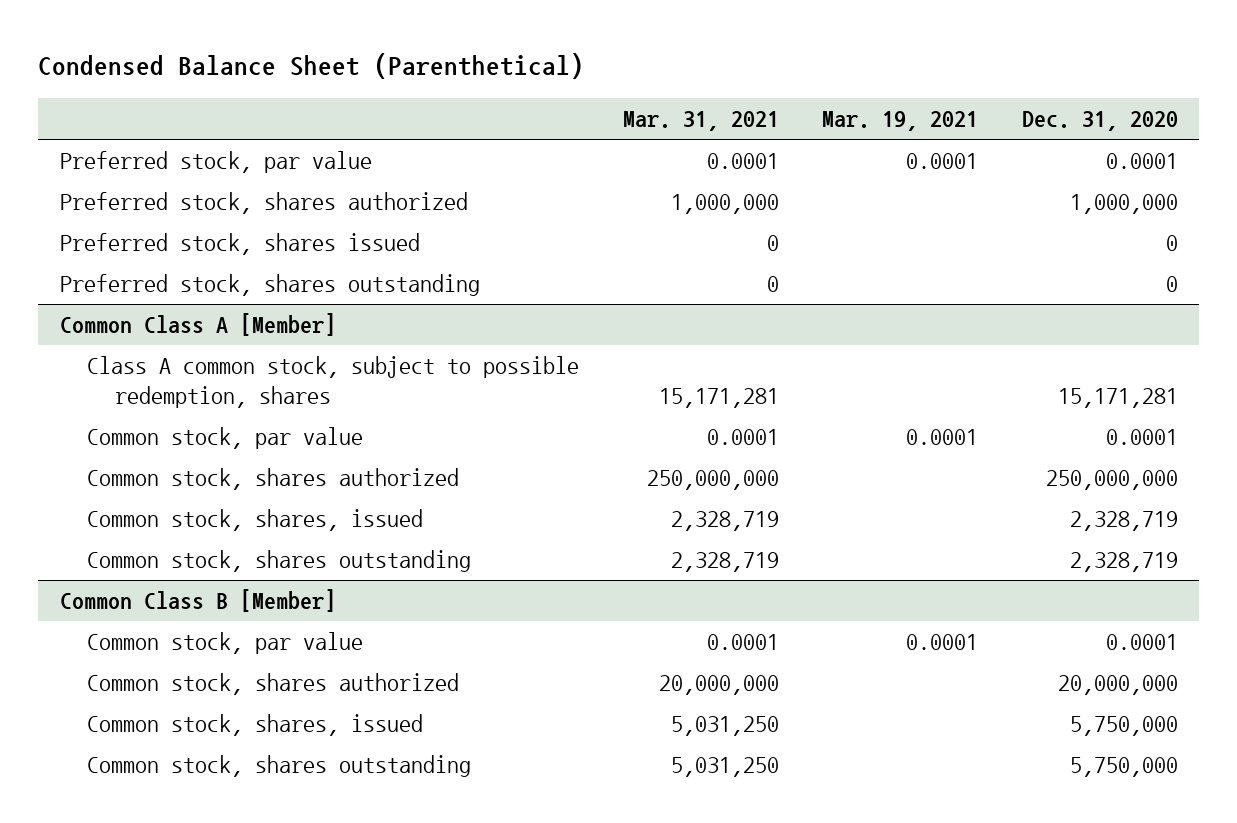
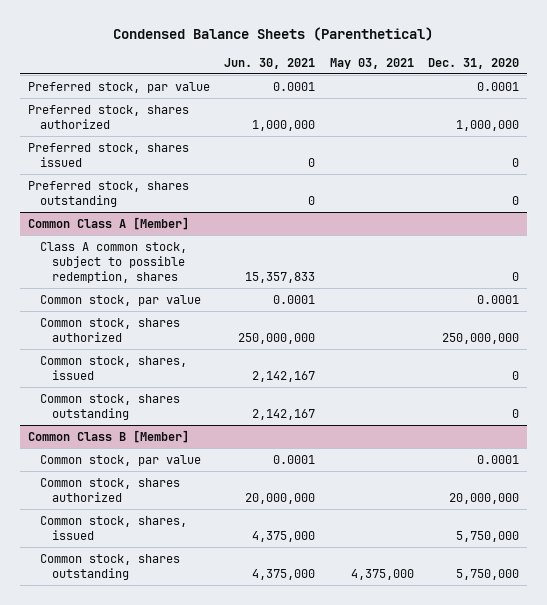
- Condensed Balance Sheet (Parenthetical)
+ Condensed Balance Sheets (Parenthetical)
- | Mar. 31, 2021 | Mar. 19, 2021 | Dec. 31, 2020
+ | Jun. 30, 2021 | May 03, 2021 | Dec. 31, 2020
@ Common Class A [Member]
- Class A common stock, subject to possible redemption, shares | 15,171,281 | | 15,171,281
+ Class A common stock, subject to possible redemption, shares | 15,357,833 | | 0
- Common stock, shares, issued | 2,328,719 | | 2,328,719
- Common stock, shares outstanding | 2,328,719 | | 2,328,719
+ Common stock, shares, issued | 2,142,167 | | 0
+ Common stock, shares outstanding | 2,142,167 | | 0

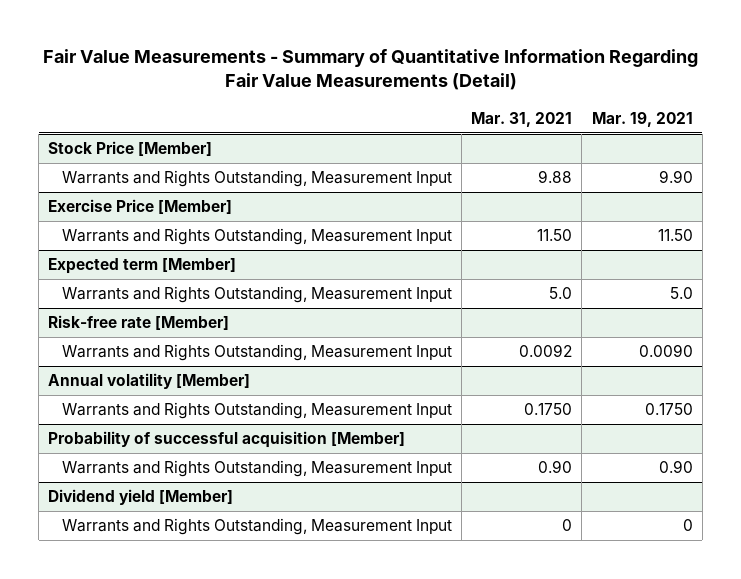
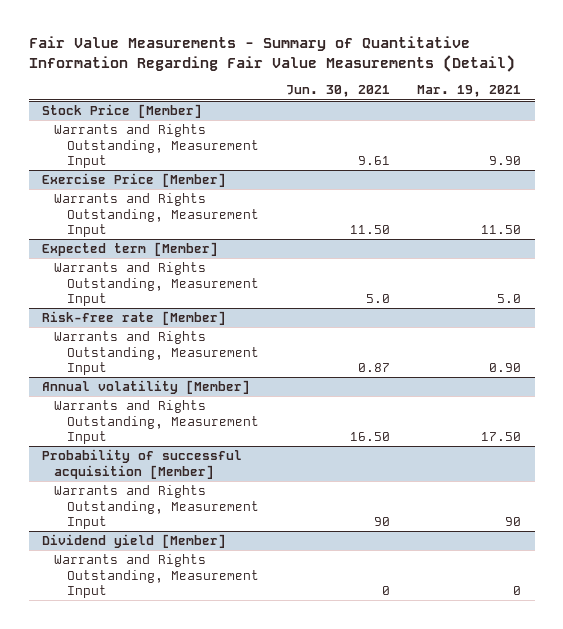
- | Mar. 31, 2021 | Mar. 19, 2021
+ | Jun. 30, 2021 | Mar. 19, 2021
@ Risk-free rate [Member]
- Warrants and Rights Outstanding, Measurement Input | 0.0092 | 0.0090
+ Warrants and Rights Outstanding, Measurement Input | 0.87 | 0.90
@ Annual volatility [Member]
- Warrants and Rights Outstanding, Measurement Input | 0.1750 | 0.1750
+ Warrants and Rights Outstanding, Measurement Input | 16.50 | 17.50
@ Probability of successful acquisition [Member]
- Warrants and Rights Outstanding, Measurement Input | 0.90 | 0.90
+ Warrants and Rights Outstanding, Measurement Input | 90 | 90

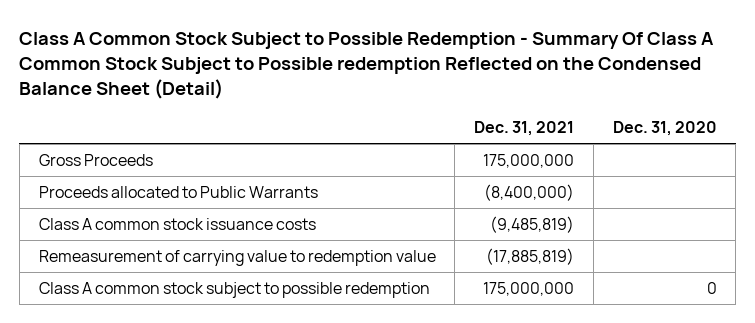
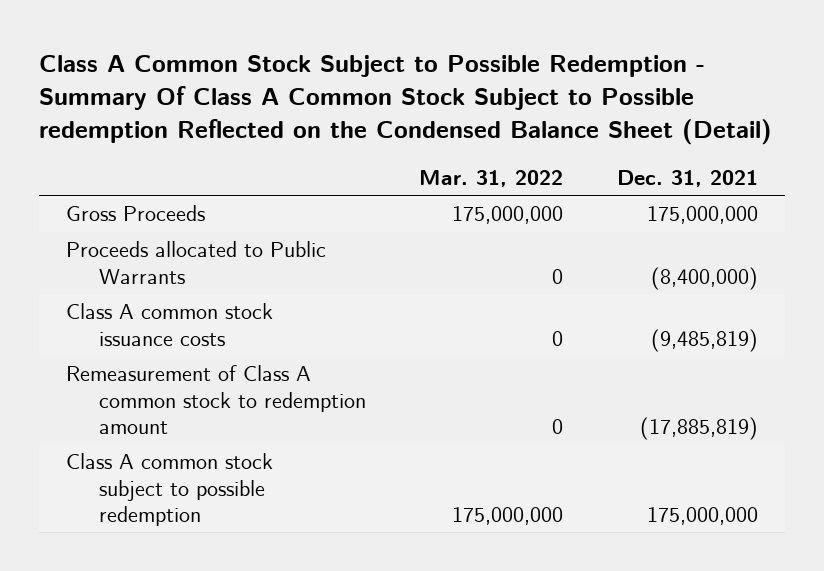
- | Dec. 31, 2021 | Dec. 31, 2020
+ | Mar. 31, 2022 | Dec. 31, 2021
- Remeasurement of carrying value to redemption value | (17,885,819) |
+ Remeasurement of Class A common stock to redemption amount | 0 | (17,885,819)

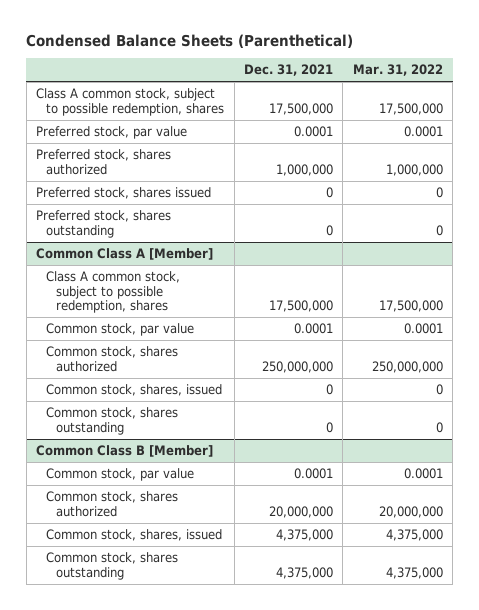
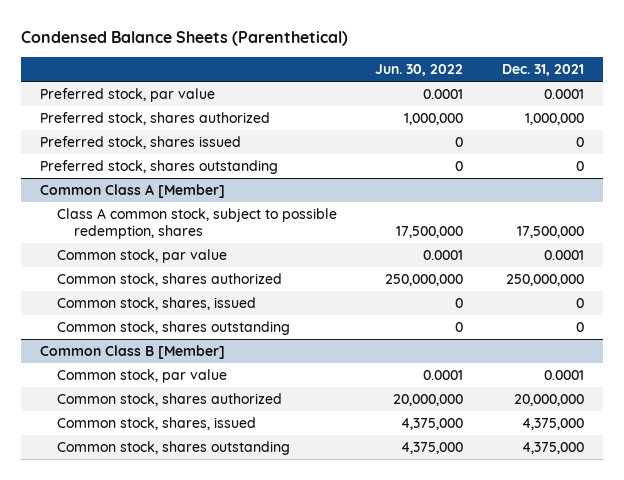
- | Dec. 31, 2021 | Mar. 31, 2022
+ | Jun. 30, 2022 | Dec. 31, 2021
- Class A common stock, subject to possible redemption, shares | 17,500,000 | 17,500,000

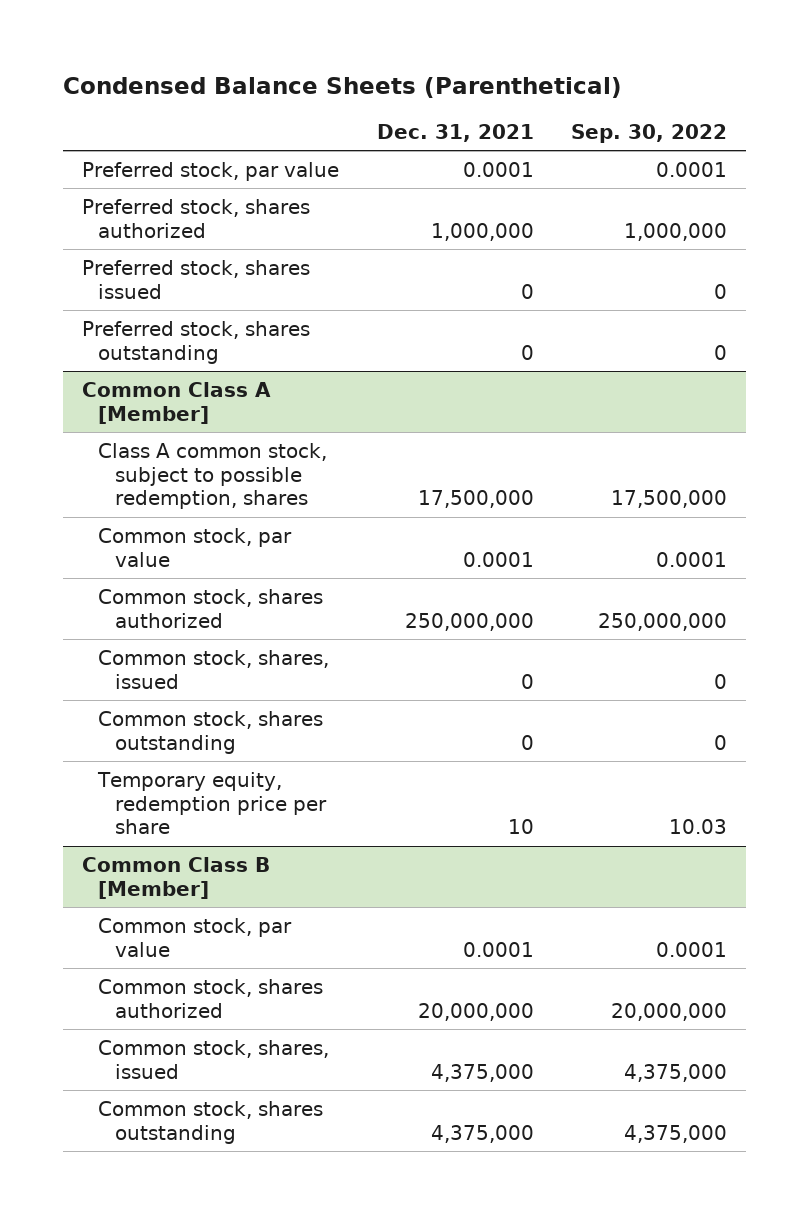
- | Jun. 30, 2022 | Dec. 31, 2021
+ | Dec. 31, 2021 | Sep. 30, 2022
@ Common Class A [Member]
+ Temporary equity, redemption price per share | 10 | 10.03

